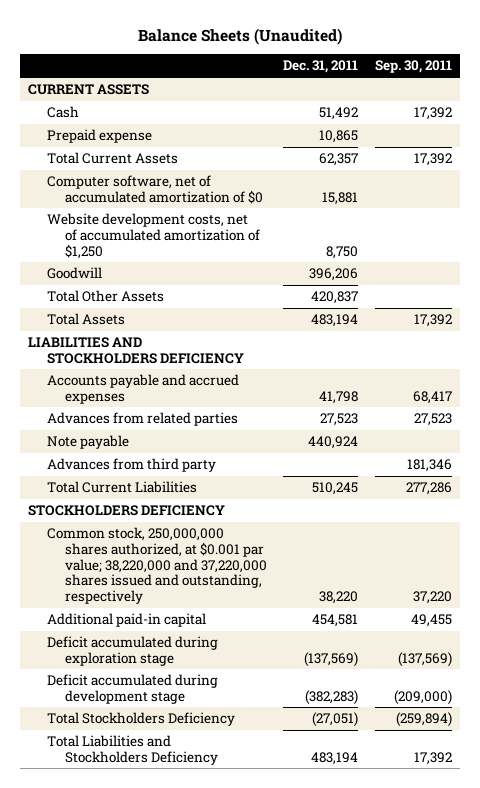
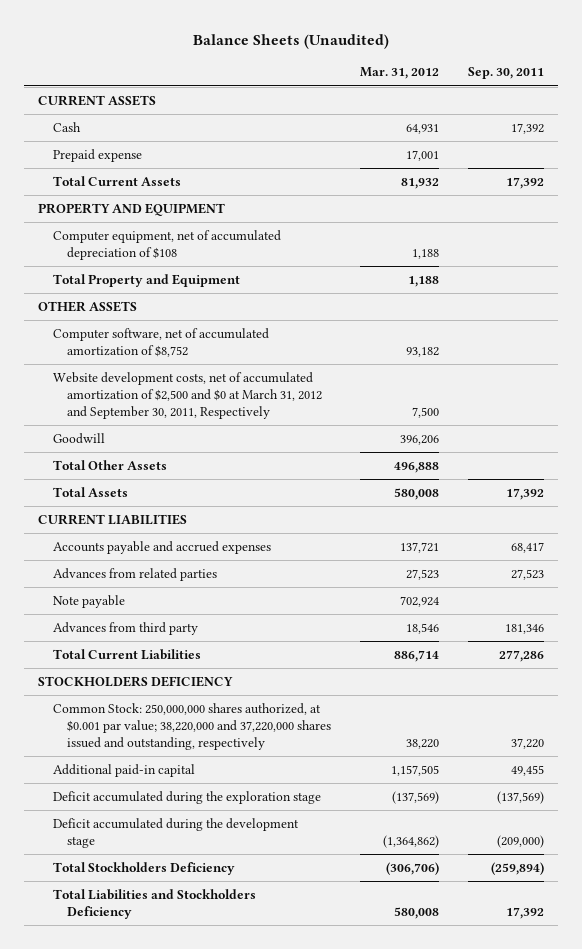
- | Dec. 31, 2011 | Sep. 30, 2011
+ | Mar. 31, 2012 | Sep. 30, 2011
- Computer software, net of accumulated amortization of $0 | 15,881 |
- Website development costs, net of accumulated amortization of $1,250 | 8,750 |
+ PROPERTY AND EQUIPMENT
+ Computer equipment, net of accumulated depreciation of $108 | 1,188 |
+ Total Property and Equipment | 1,188 |
+ OTHER ASSETS
+ Computer software, net of accumulated amortization of $8,752 | 93,182 |
+ Website development costs, net of accumulated amortization of $2,500 and $0 at March 31, 2012 and September 30, 2011, Respectively | 7,500 |
- LIABILITIES AND STOCKHOLDERS DEFICIENCY
+ CURRENT LIABILITIES
- Common stock, 250,000,000 shares authorized, at $0.001 par value; 38,220,000 and 37,220,000 shares issued and outstanding, respectively | 38,220 | 37,220
+ Common Stock: 250,000,000 shares authorized, at $0.001 par value; 38,220,000 and 37,220,000 shares issued and outstanding, respectively | 38,220 | 37,220
- Deficit accumulated during exploration stage | (137,569) | (137,569)
- Deficit accumulated during development stage | (382,283) | (209,000)
+ Deficit accumulated during the exploration stage | (137,569) | (137,569)
+ Deficit accumulated during the development stage | (1,364,862) | (209,000)

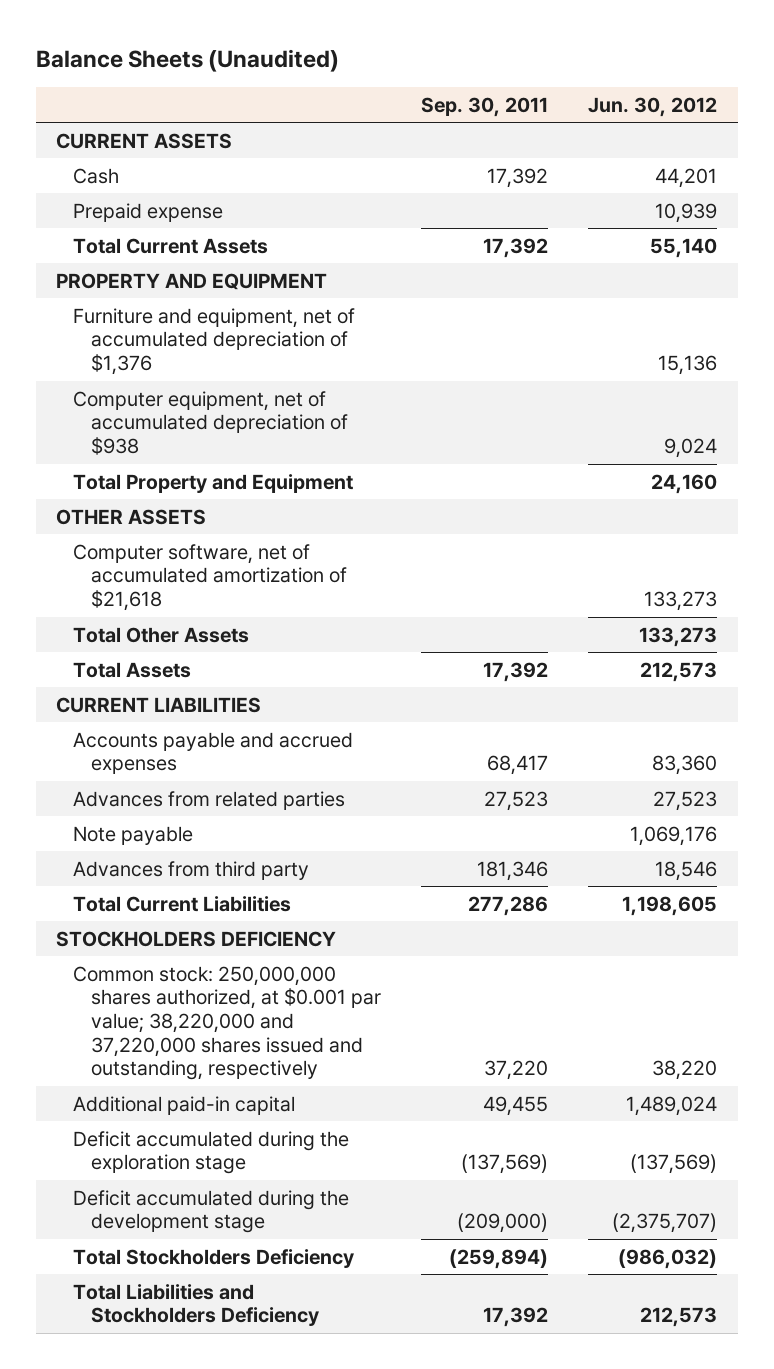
- | Mar. 31, 2012 | Sep. 30, 2011
+ | Sep. 30, 2011 | Jun. 30, 2012
- Computer equipment, net of accumulated depreciation of $108 | 1,188 |
+ Furniture and equipment, net of accumulated depreciation of $1,376 | | 15,136
+ Computer equipment, net of accumulated depreciation of $938 | | 9,024
- Computer software, net of accumulated amortization of $8,752 | 93,182 |
- Website development costs, net of accumulated amortization of $2,500 and $0 at March 31, 2012 and September 30, 2011, Respectively | 7,500 |
- Goodwill | 396,206 |
+ Computer software, net of accumulated amortization of $21,618 | | 133,273
- Common Stock: 250,000,000 shares authorized, at $0.001 par value; 38,220,000 and 37,220,000 shares issued and outstanding, respectively | 38,220 | 37,220
+ Common stock: 250,000,000 shares authorized, at $0.001 par value; 38,220,000 and 37,220,000 shares issued and outstanding, respectively | 37,220 | 38,220

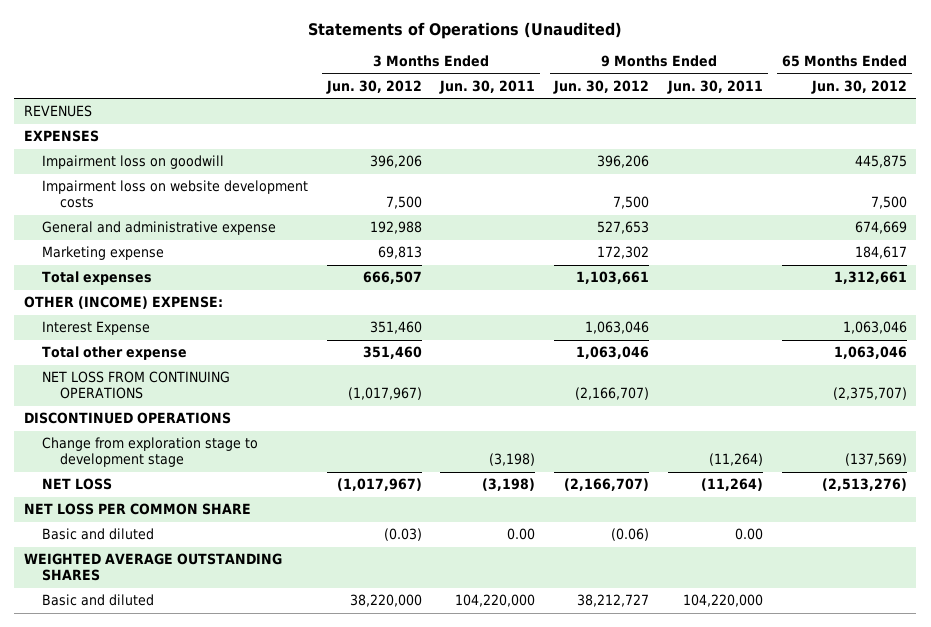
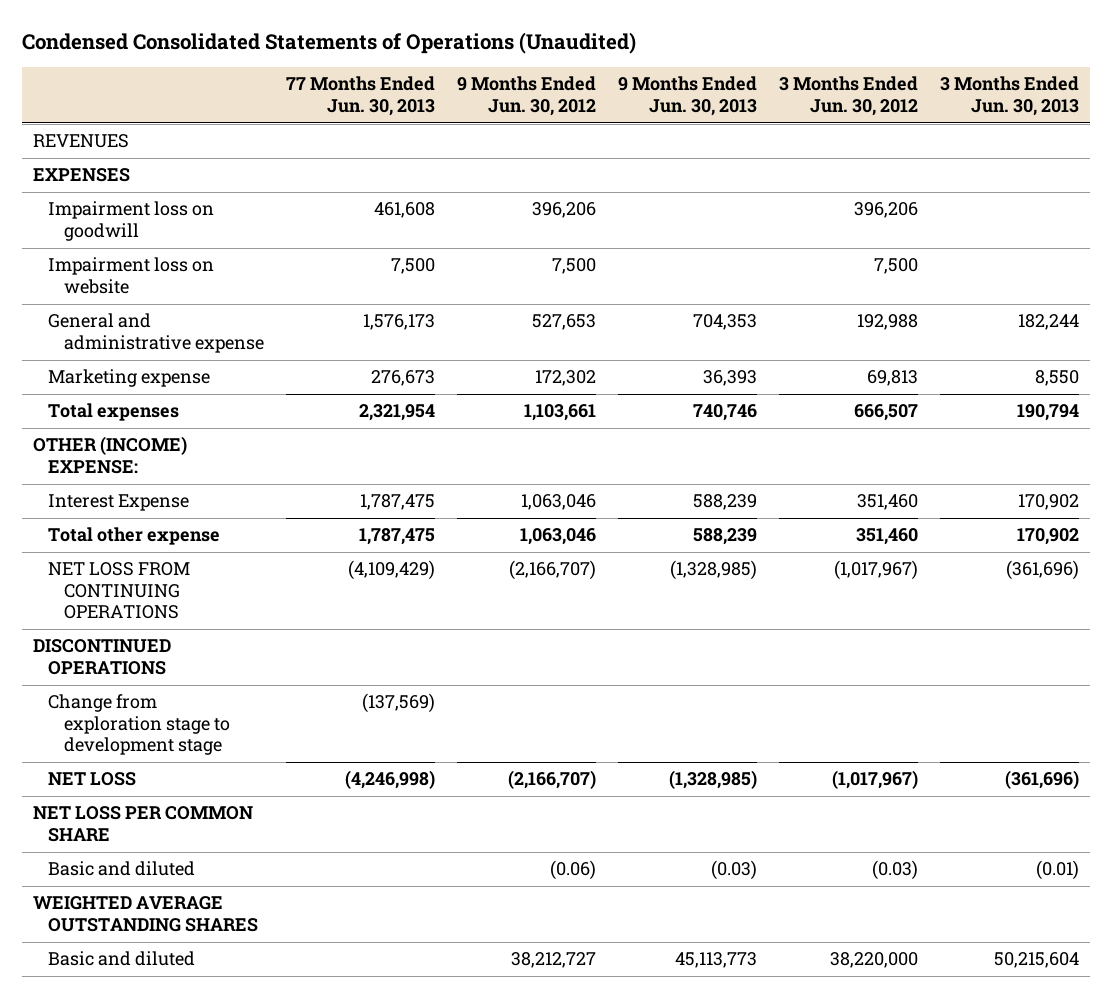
- Statements of Operations (Unaudited)
+ Condensed Consolidated Statements of Operations (Unaudited)
- | 3 Months Ended Jun. 30, 2012 | 3 Months Ended Jun. 30, 2011 | 9 Months Ended Jun. 30, 2012 | 9 Months Ended Jun. 30, 2011 | 65 Months Ended Jun. 30, 2012
+ | 77 Months Ended Jun. 30, 2013 | 9 Months Ended Jun. 30, 2012 | 9 Months Ended Jun. 30, 2013 | 3 Months Ended Jun. 30, 2012 | 3 Months Ended Jun. 30, 2013
- Impairment loss on website development costs | 7,500 | | 7,500 | | 7,500
+ Impairment loss on website | 7,500 | 7,500 | | 7,500 |

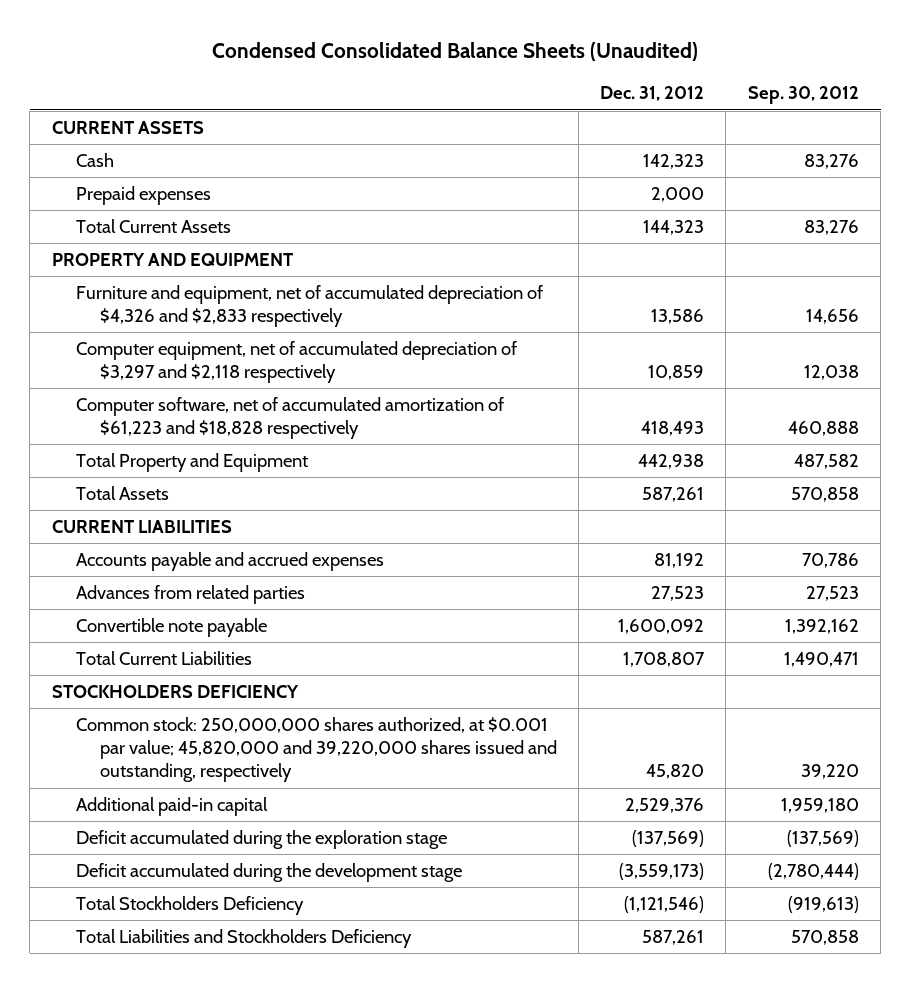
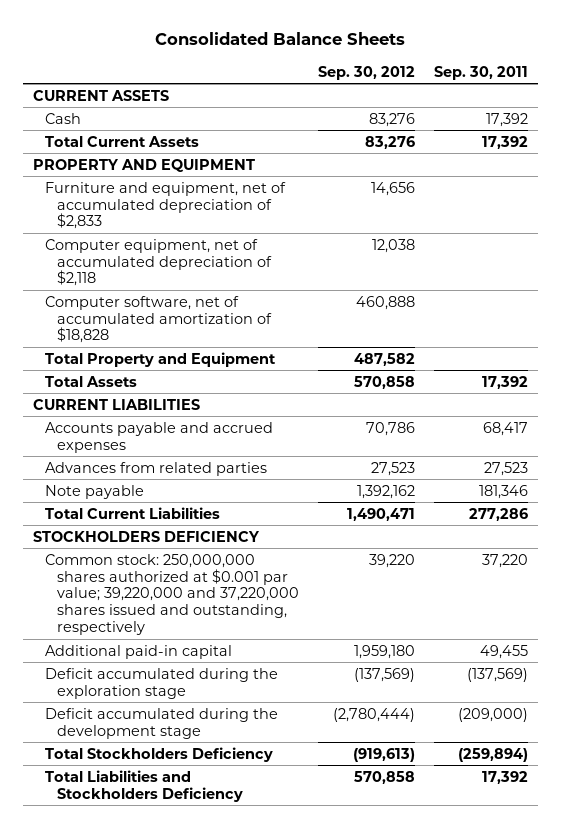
- Condensed Consolidated Balance Sheets (Unaudited)
+ Consolidated Balance Sheets
- | Dec. 31, 2012 | Sep. 30, 2012
+ | Sep. 30, 2012 | Sep. 30, 2011
- Prepaid expenses | 2,000 |
- Furniture and equipment, net of accumulated depreciation of $4,326 and $2,833 respectively | 13,586 | 14,656
- Computer equipment, net of accumulated depreciation of $3,297 and $2,118 respectively | 10,859 | 12,038
- Computer software, net of accumulated amortization of $61,223 and $18,828 respectively | 418,493 | 460,888
+ Furniture and equipment, net of accumulated depreciation of $2,833 | 14,656 |
+ Computer equipment, net of accumulated depreciation of $2,118 | 12,038 |
+ Computer software, net of accumulated amortization of $18,828 | 460,888 |
- Convertible note payable | 1,600,092 | 1,392,162
+ Note payable | 1,392,162 | 181,346
- Common stock: 250,000,000 shares authorized, at $0.001 par value; 45,820,000 and 39,220,000 shares issued and outstanding, respectively | 45,820 | 39,220
+ Common stock: 250,000,000 shares authorized at $0.001 par value; 39,220,000 and 37,220,000 shares issued and outstanding, respectively | 39,220 | 37,220

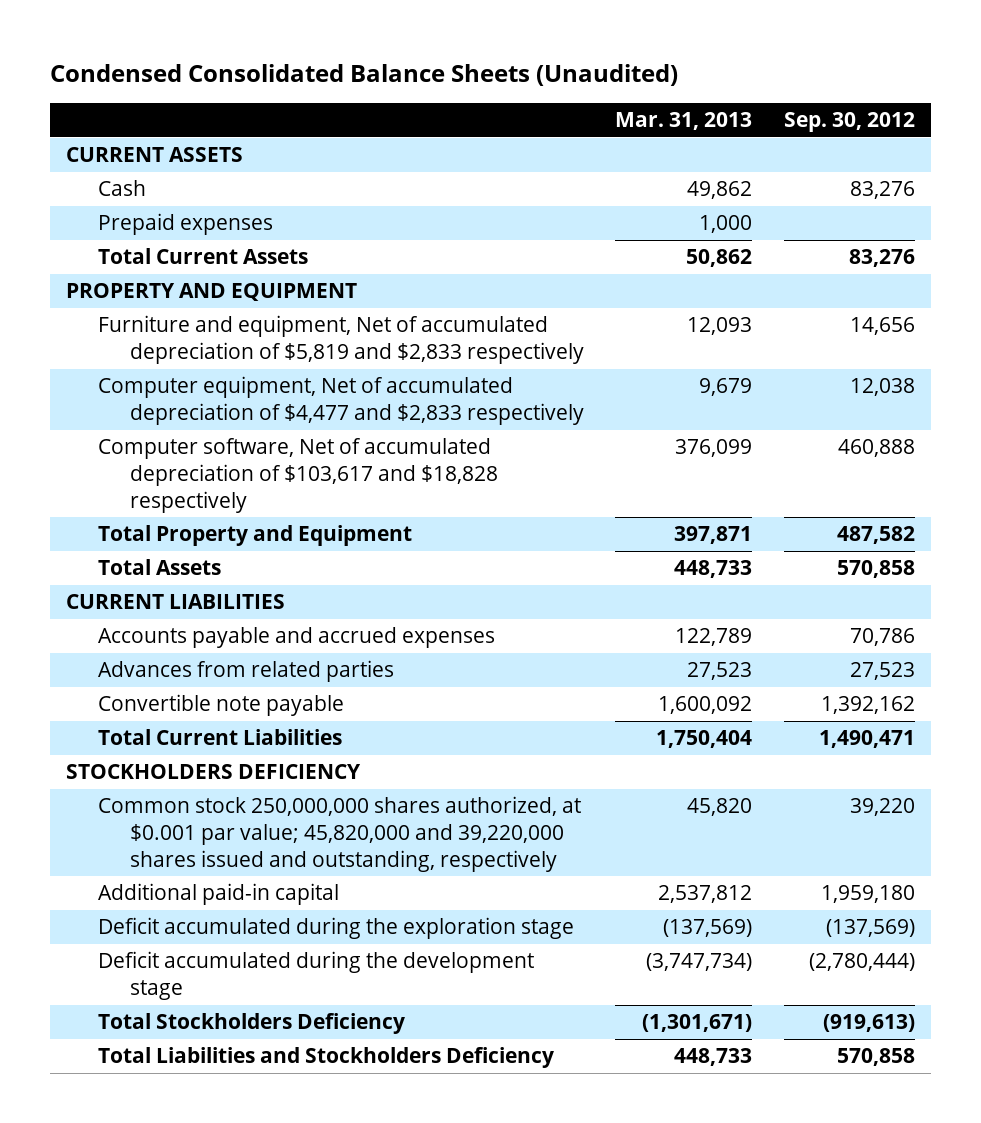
- Consolidated Balance Sheets
+ Condensed Consolidated Balance Sheets (Unaudited)
- | Sep. 30, 2012 | Sep. 30, 2011
+ | Mar. 31, 2013 | Sep. 30, 2012
+ Prepaid expenses | 1,000 |
- Furniture and equipment, net of accumulated depreciation of $2,833 | 14,656 |
- Computer equipment, net of accumulated depreciation of $2,118 | 12,038 |
- Computer software, net of accumulated amortization of $18,828 | 460,888 |
+ Furniture and equipment, Net of accumulated depreciation of $5,819 and $2,833 respectively | 12,093 | 14,656
+ Computer equipment, Net of accumulated depreciation of $4,477 and $2,833 respectively | 9,679 | 12,038
+ Computer software, Net of accumulated depreciation of $103,617 and $18,828 respectively | 376,099 | 460,888
- Note payable | 1,392,162 | 181,346
+ Convertible note payable | 1,600,092 | 1,392,162
- Common stock: 250,000,000 shares authorized at $0.001 par value; 39,220,000 and 37,220,000 shares issued and outstanding, respectively | 39,220 | 37,220
+ Common stock 250,000,000 shares authorized, at $0.001 par value; 45,820,000 and 39,220,000 shares issued and outstanding, respectively | 45,820 | 39,220

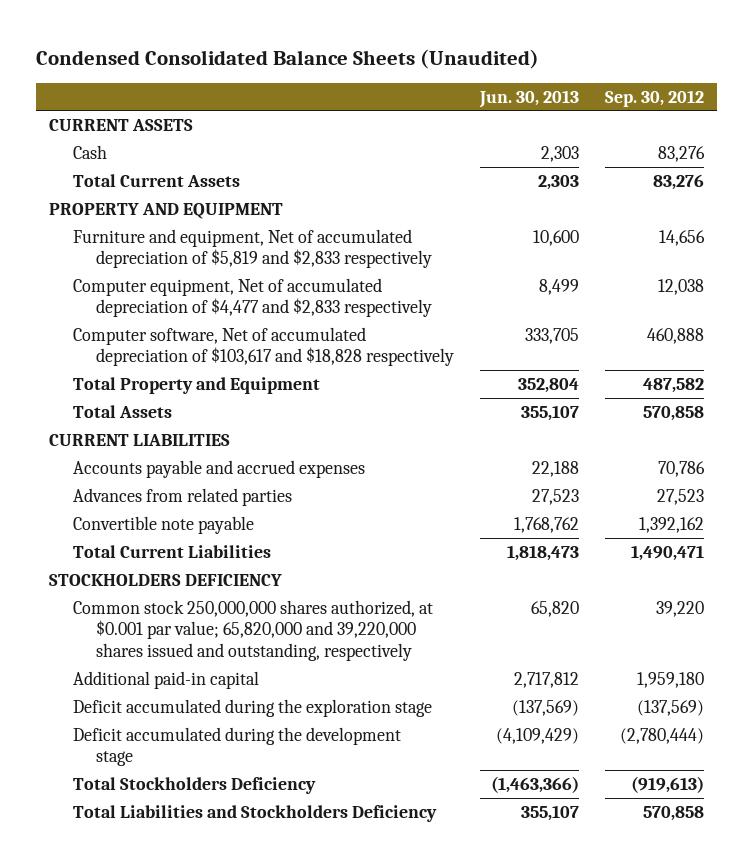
- | Mar. 31, 2013 | Sep. 30, 2012
+ | Jun. 30, 2013 | Sep. 30, 2012
- Prepaid expenses | 1,000 |
- Common stock 250,000,000 shares authorized, at $0.001 par value; 45,820,000 and 39,220,000 shares issued and outstanding, respectively | 45,820 | 39,220
+ Common stock 250,000,000 shares authorized, at $0.001 par value; 65,820,000 and 39,220,000 shares issued and outstanding, respectively | 65,820 | 39,220

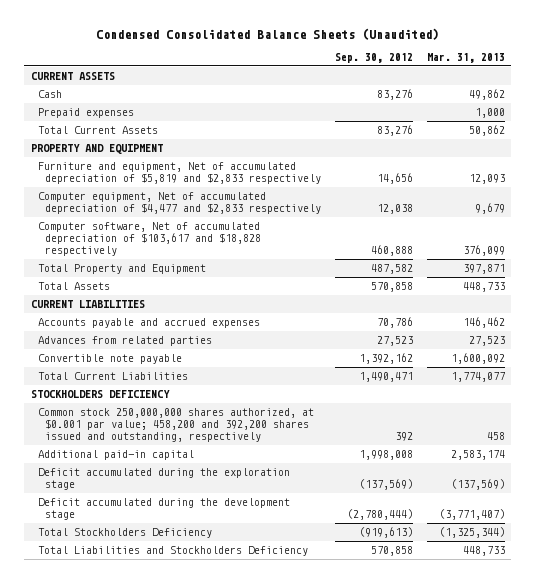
- | Jun. 30, 2013 | Sep. 30, 2012
+ | Sep. 30, 2012 | Mar. 31, 2013
+ Prepaid expenses | | 1,000
- Common stock 250,000,000 shares authorized, at $0.001 par value; 65,820,000 and 39,220,000 shares issued and outstanding, respectively | 65,820 | 39,220
- Additional paid-in capital | 2,717,812 | 1,959,180
+ Common stock 250,000,000 shares authorized, at $0.001 par value; 458,200 and 392,200 shares issued and outstanding, respectively | 392 | 458
+ Additional paid-in capital | 1,998,008 | 2,583,174

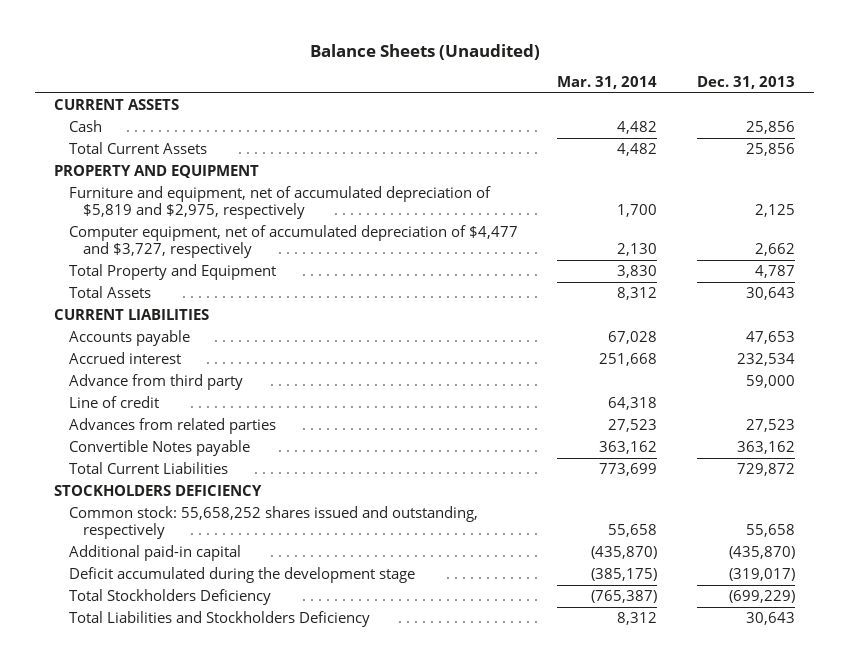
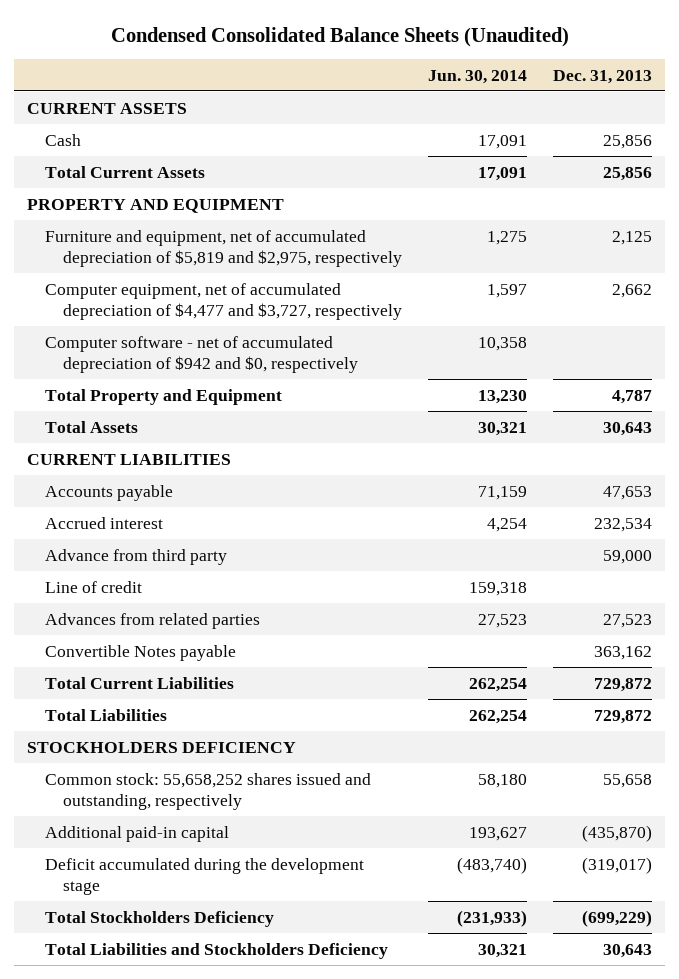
- Balance Sheets (Unaudited)
+ Condensed Consolidated Balance Sheets (Unaudited)
- | Mar. 31, 2014 | Dec. 31, 2013
+ | Jun. 30, 2014 | Dec. 31, 2013
+ Computer software - net of accumulated depreciation of $942 and $0, respectively | 10,358 |
+ Total Liabilities | 262,254 | 729,872

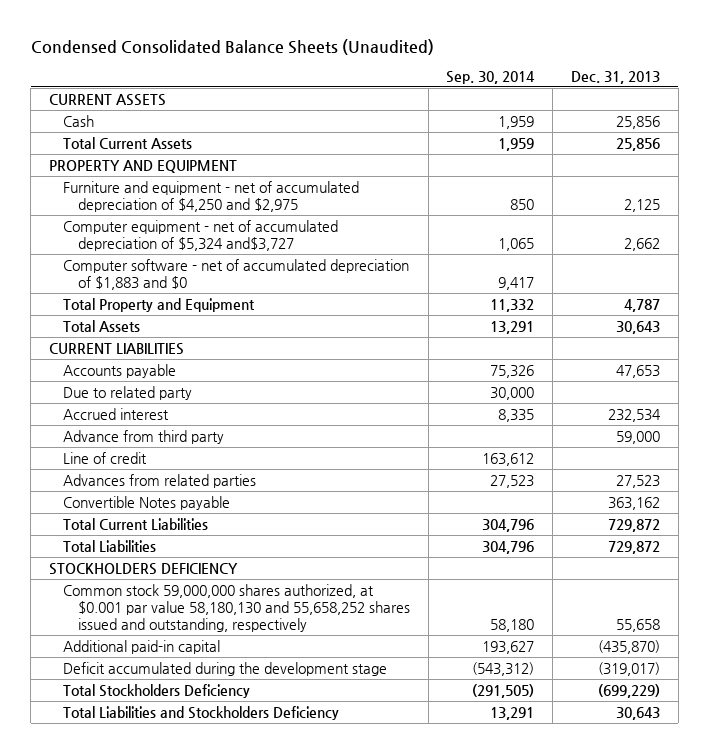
- | Jun. 30, 2014 | Dec. 31, 2013
+ | Sep. 30, 2014 | Dec. 31, 2013
- Furniture and equipment, net of accumulated depreciation of $5,819 and $2,975, respectively | 1,275 | 2,125
- Computer equipment, net of accumulated depreciation of $4,477 and $3,727, respectively | 1,597 | 2,662
- Computer software - net of accumulated depreciation of $942 and $0, respectively | 10,358 |
+ Furniture and equipment - net of accumulated depreciation of $4,250 and $2,975 | 850 | 2,125
+ Computer equipment - net of accumulated depreciation of $5,324 and$3,727 | 1,065 | 2,662
+ Computer software - net of accumulated depreciation of $1,883 and $0 | 9,417 |
+ Due to related party | 30,000 |
- Common stock: 55,658,252 shares issued and outstanding, respectively | 58,180 | 55,658
+ Common stock 59,000,000 shares authorized, at $0.001 par value 58,180,130 and 55,658,252 shares issued and outstanding, respectively | 58,180 | 55,658

